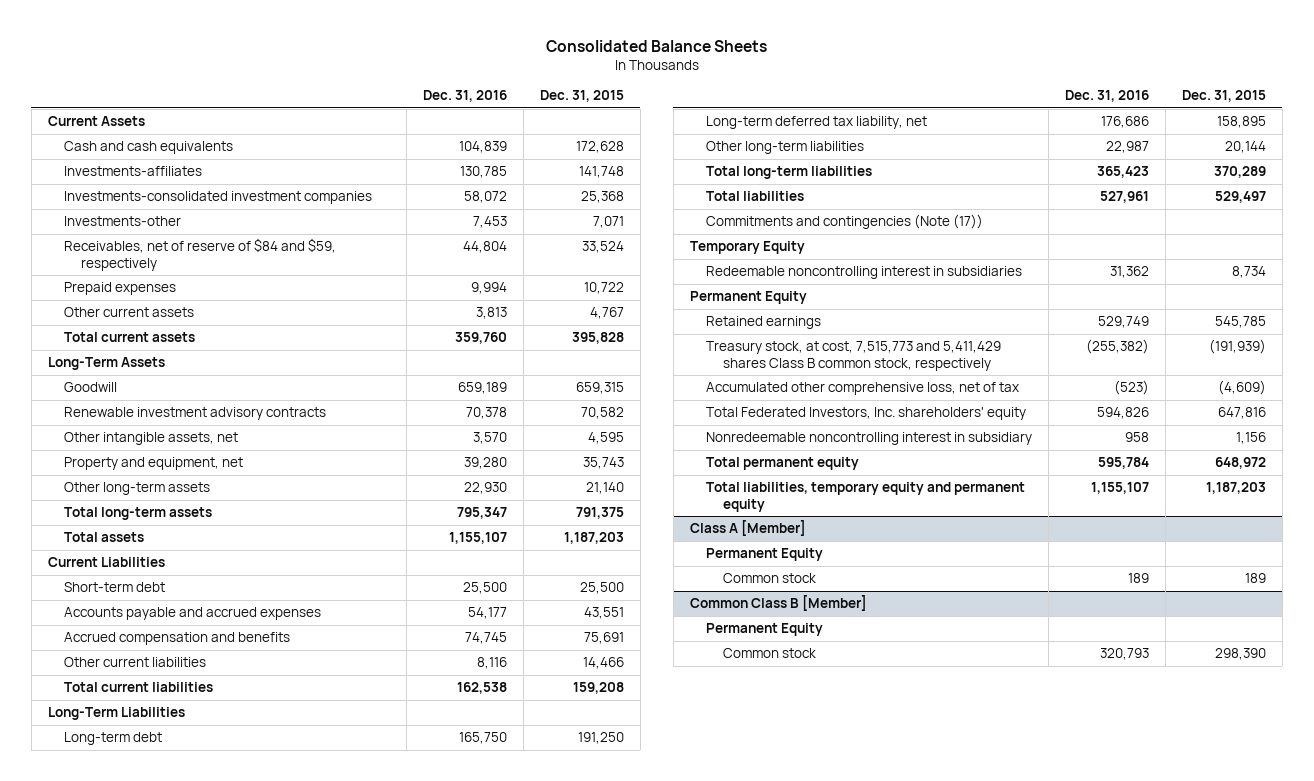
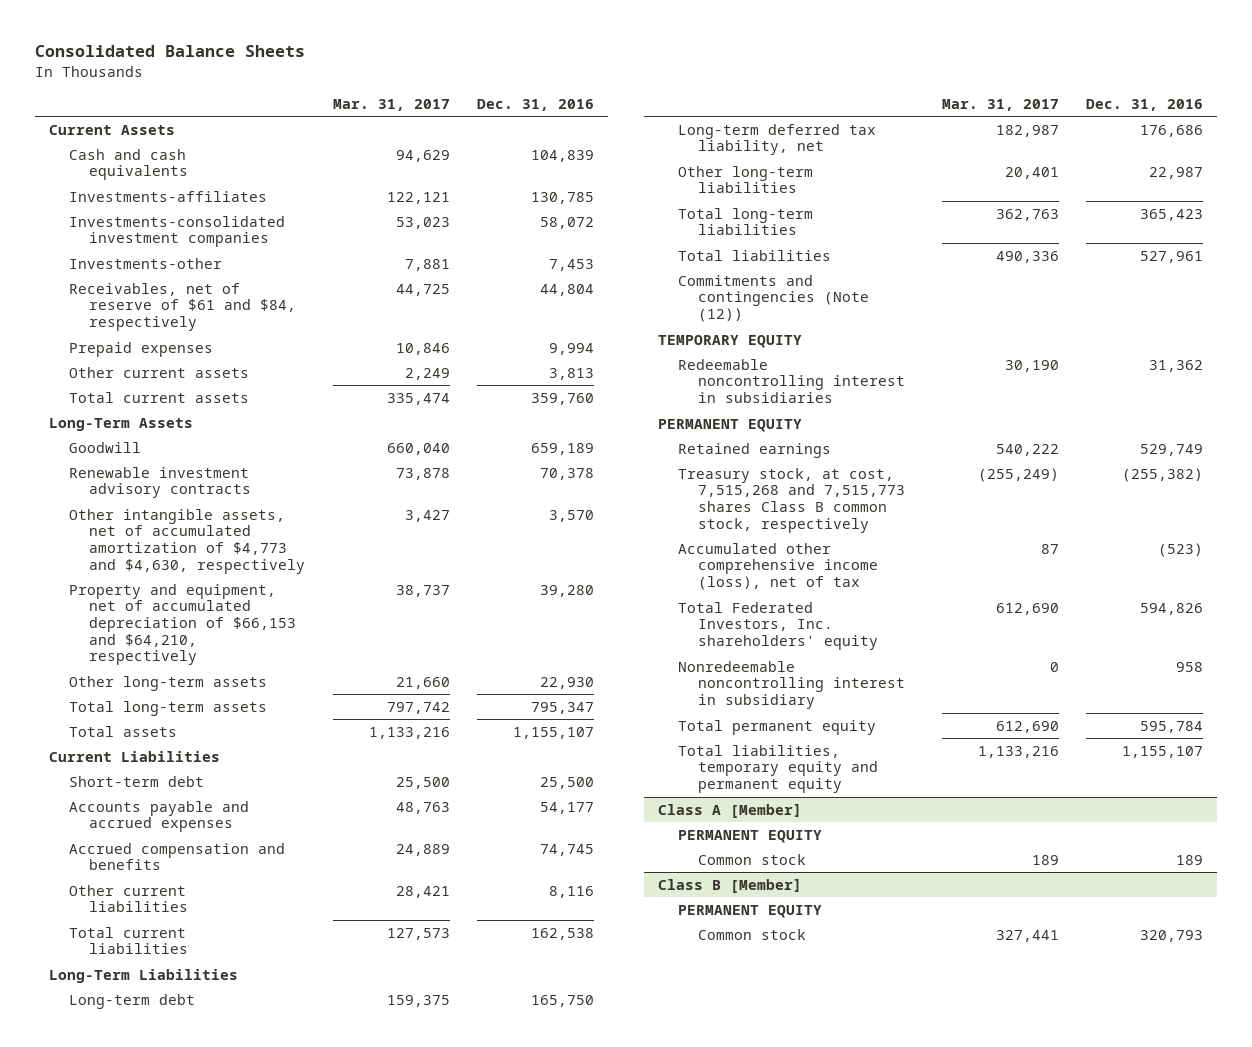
- | Dec. 31, 2016 | Dec. 31, 2015
+ | Mar. 31, 2017 | Dec. 31, 2016
- Receivables, net of reserve of $84 and $59, respectively | 44,804 | 33,524
+ Receivables, net of reserve of $61 and $84, respectively | 44,725 | 44,804
- Other intangible assets, net | 3,570 | 4,595
- Property and equipment, net | 39,280 | 35,743
+ Other intangible assets, net of accumulated amortization of $4,773 and $4,630, respectively | 3,427 | 3,570
+ Property and equipment, net of accumulated depreciation of $66,153 and $64,210, respectively | 38,737 | 39,280
- Commitments and contingencies (Note (17))
- Temporary Equity
+ Commitments and contingencies (Note (12))
+ TEMPORARY EQUITY
- Permanent Equity
+ PERMANENT EQUITY
- Treasury stock, at cost, 7,515,773 and 5,411,429 shares Class B common stock, respectively | (255,382) | (191,939)
- Accumulated other comprehensive loss, net of tax | (523) | (4,609)
+ Treasury stock, at cost, 7,515,268 and 7,515,773 shares Class B common stock, respectively | (255,249) | (255,382)
+ Accumulated other comprehensive income (loss), net of tax | 87 | (523)
@ Class A [Member]
- Permanent Equity
+ PERMANENT EQUITY
- Common Class B [Member]
- Permanent Equity
+ Class B [Member]
+ PERMANENT EQUITY

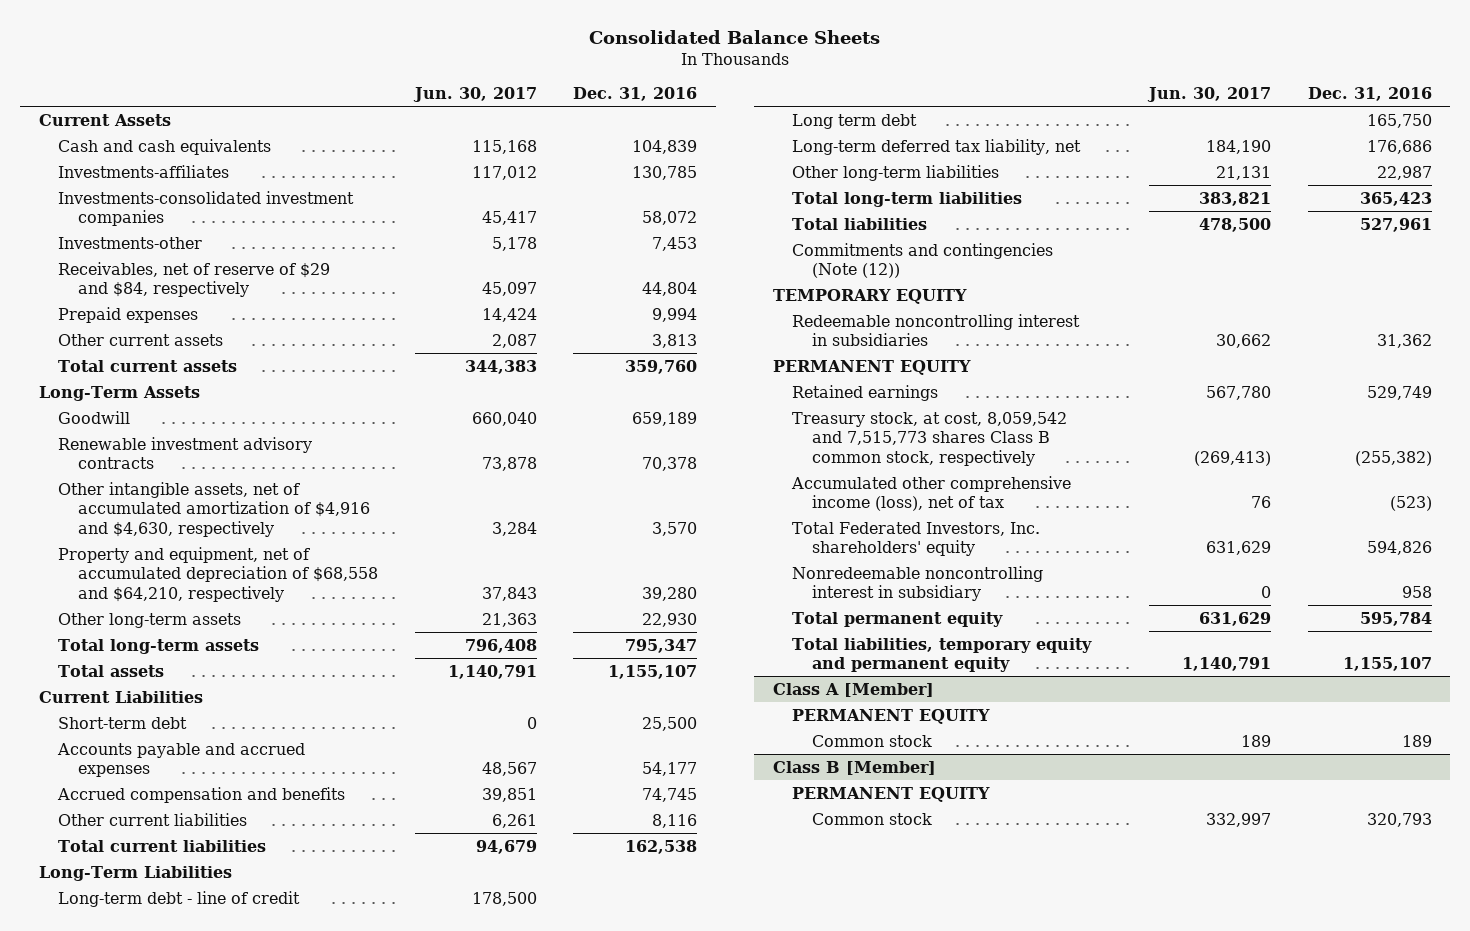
- | Mar. 31, 2017 | Dec. 31, 2016
+ | Jun. 30, 2017 | Dec. 31, 2016
- Receivables, net of reserve of $61 and $84, respectively | 44,725 | 44,804
+ Receivables, net of reserve of $29 and $84, respectively | 45,097 | 44,804
- Other intangible assets, net of accumulated amortization of $4,773 and $4,630, respectively | 3,427 | 3,570
- Property and equipment, net of accumulated depreciation of $66,153 and $64,210, respectively | 38,737 | 39,280
+ Other intangible assets, net of accumulated amortization of $4,916 and $4,630, respectively | 3,284 | 3,570
+ Property and equipment, net of accumulated depreciation of $68,558 and $64,210, respectively | 37,843 | 39,280
- Long-term debt | 159,375 | 165,750
+ Long-term debt - line of credit | 178,500 |
+ Long term debt | | 165,750
- Treasury stock, at cost, 7,515,268 and 7,515,773 shares Class B common stock, respectively | (255,249) | (255,382)
+ Treasury stock, at cost, 8,059,542 and 7,515,773 shares Class B common stock, respectively | (269,413) | (255,382)

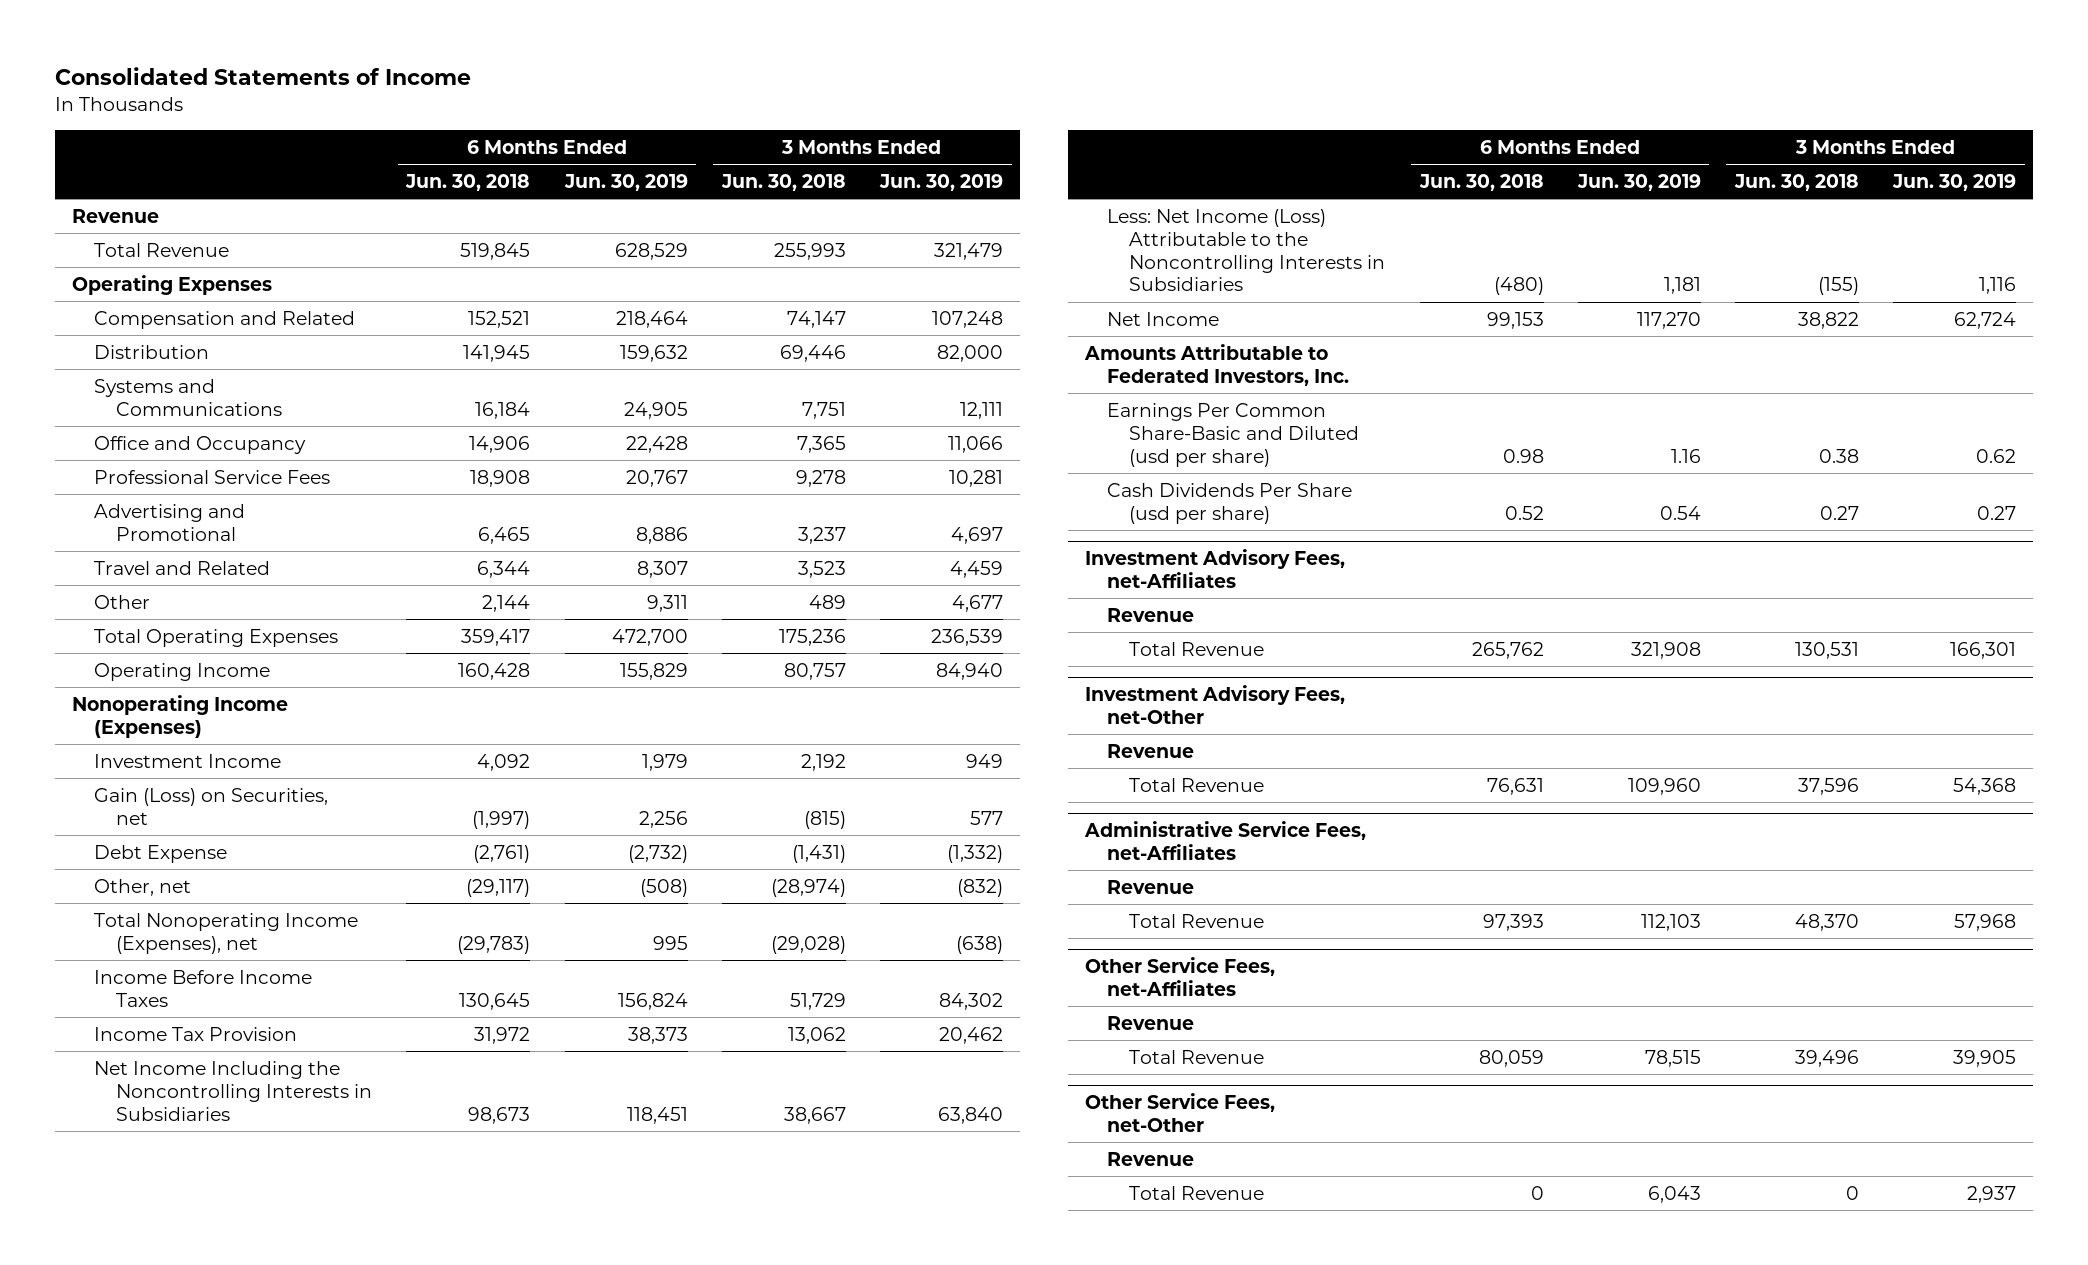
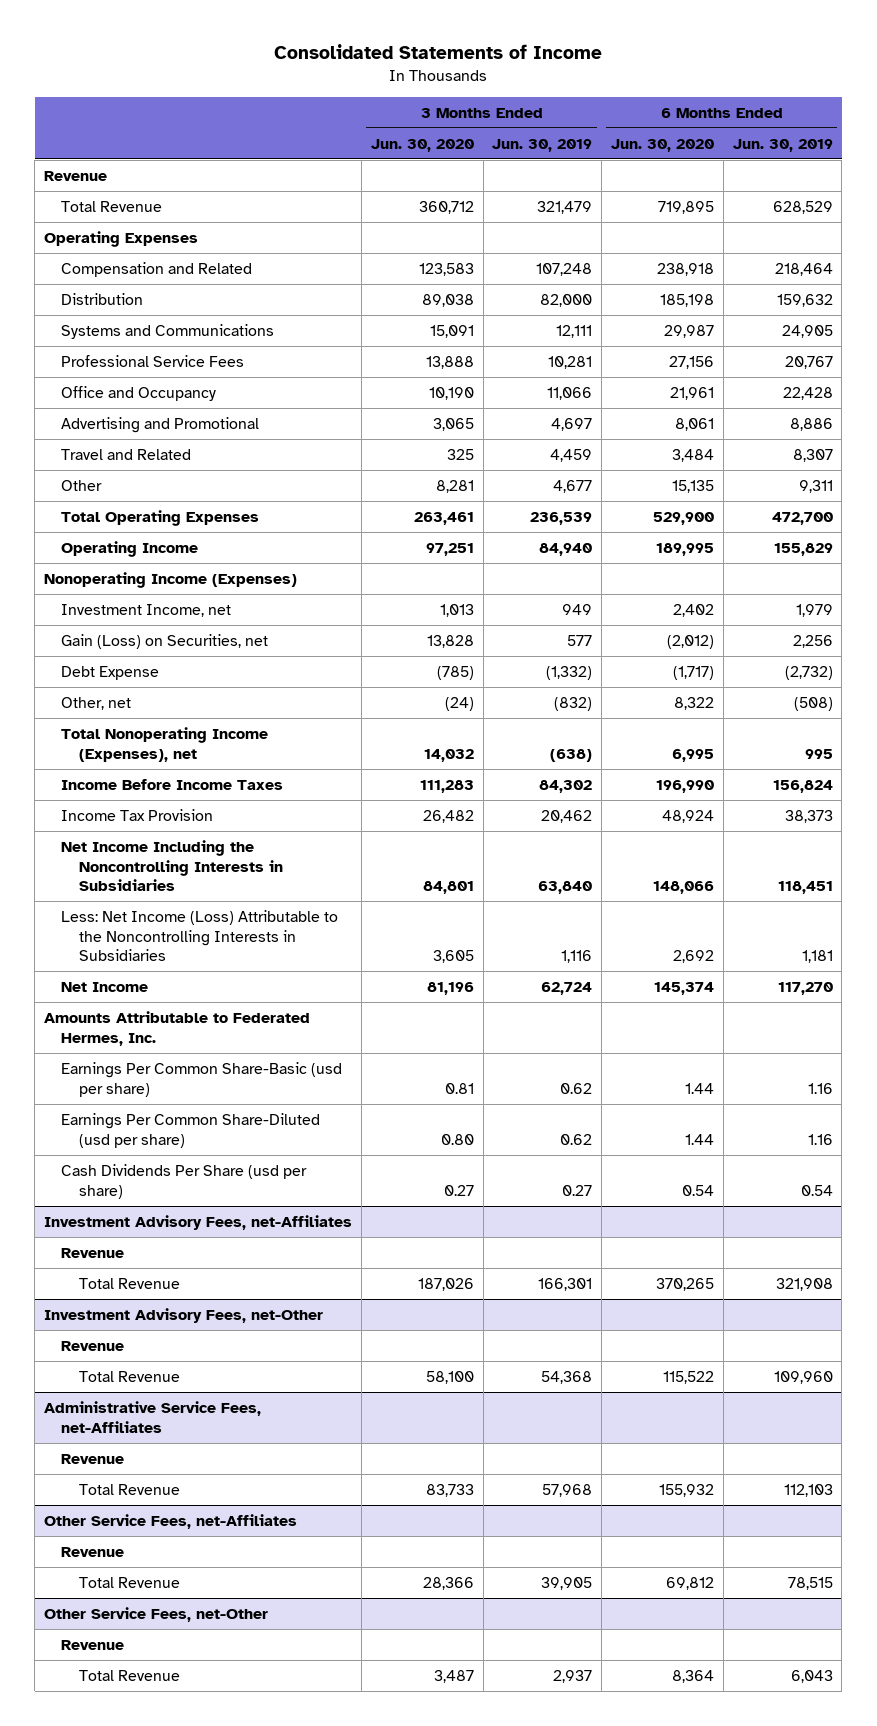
- | 6 Months Ended Jun. 30, 2018 | 6 Months Ended Jun. 30, 2019 | 3 Months Ended Jun. 30, 2018 | 3 Months Ended Jun. 30, 2019
+ | 3 Months Ended Jun. 30, 2020 | 3 Months Ended Jun. 30, 2019 | 6 Months Ended Jun. 30, 2020 | 6 Months Ended Jun. 30, 2019
moved down: Office and Occupancy | 10,190 | 11,066 | 21,961 | 22,428
- Investment Income | 4,092 | 1,979 | 2,192 | 949
+ Investment Income, net | 1,013 | 949 | 2,402 | 1,979
- Amounts Attributable to Federated Investors, Inc.
- Earnings Per Common Share-Basic and Diluted (usd per share) | 0.98 | 1.16 | 0.38 | 0.62
+ Amounts Attributable to Federated Hermes, Inc.
+ Earnings Per Common Share-Basic (usd per share) | 0.81 | 0.62 | 1.44 | 1.16
+ Earnings Per Common Share-Diluted (usd per share) | 0.80 | 0.62 | 1.44 | 1.16

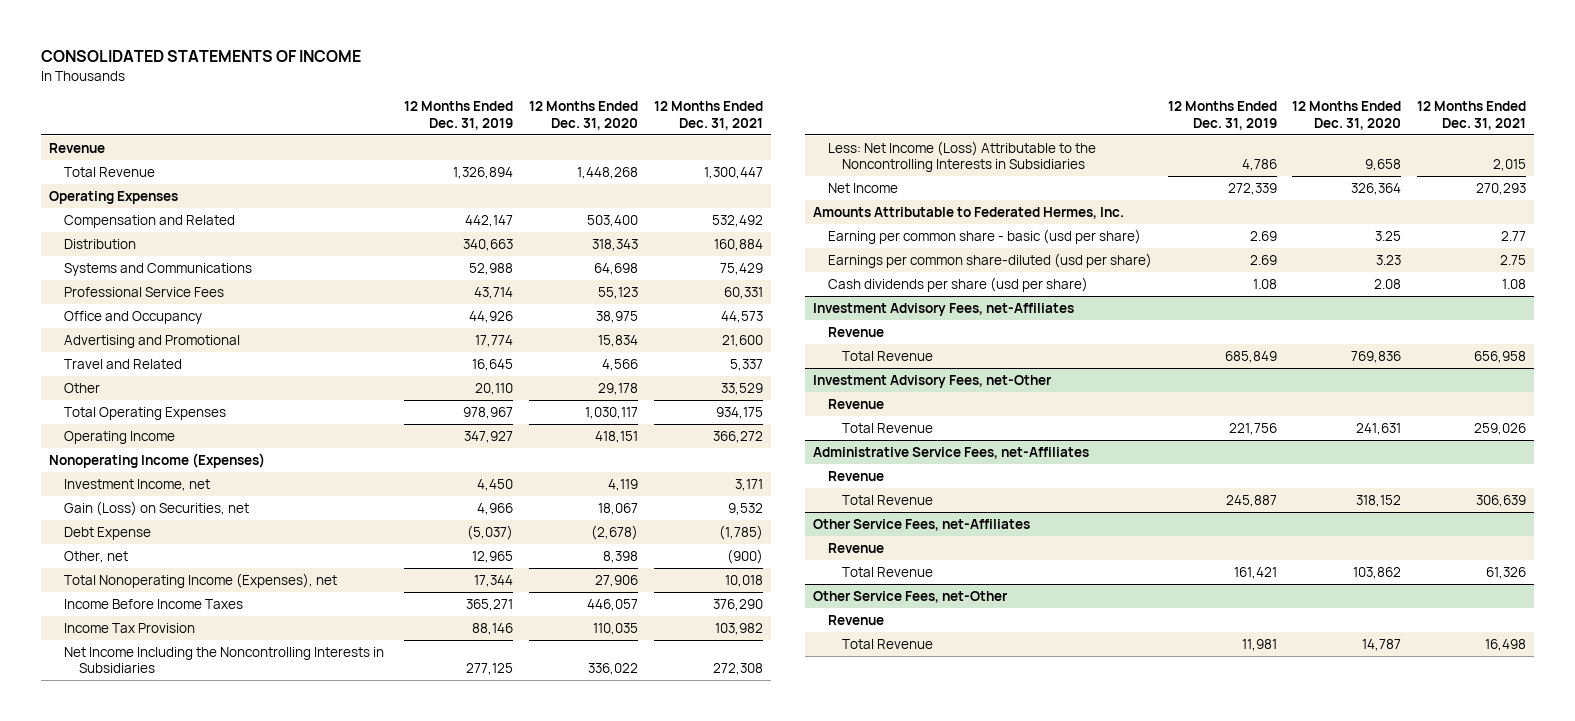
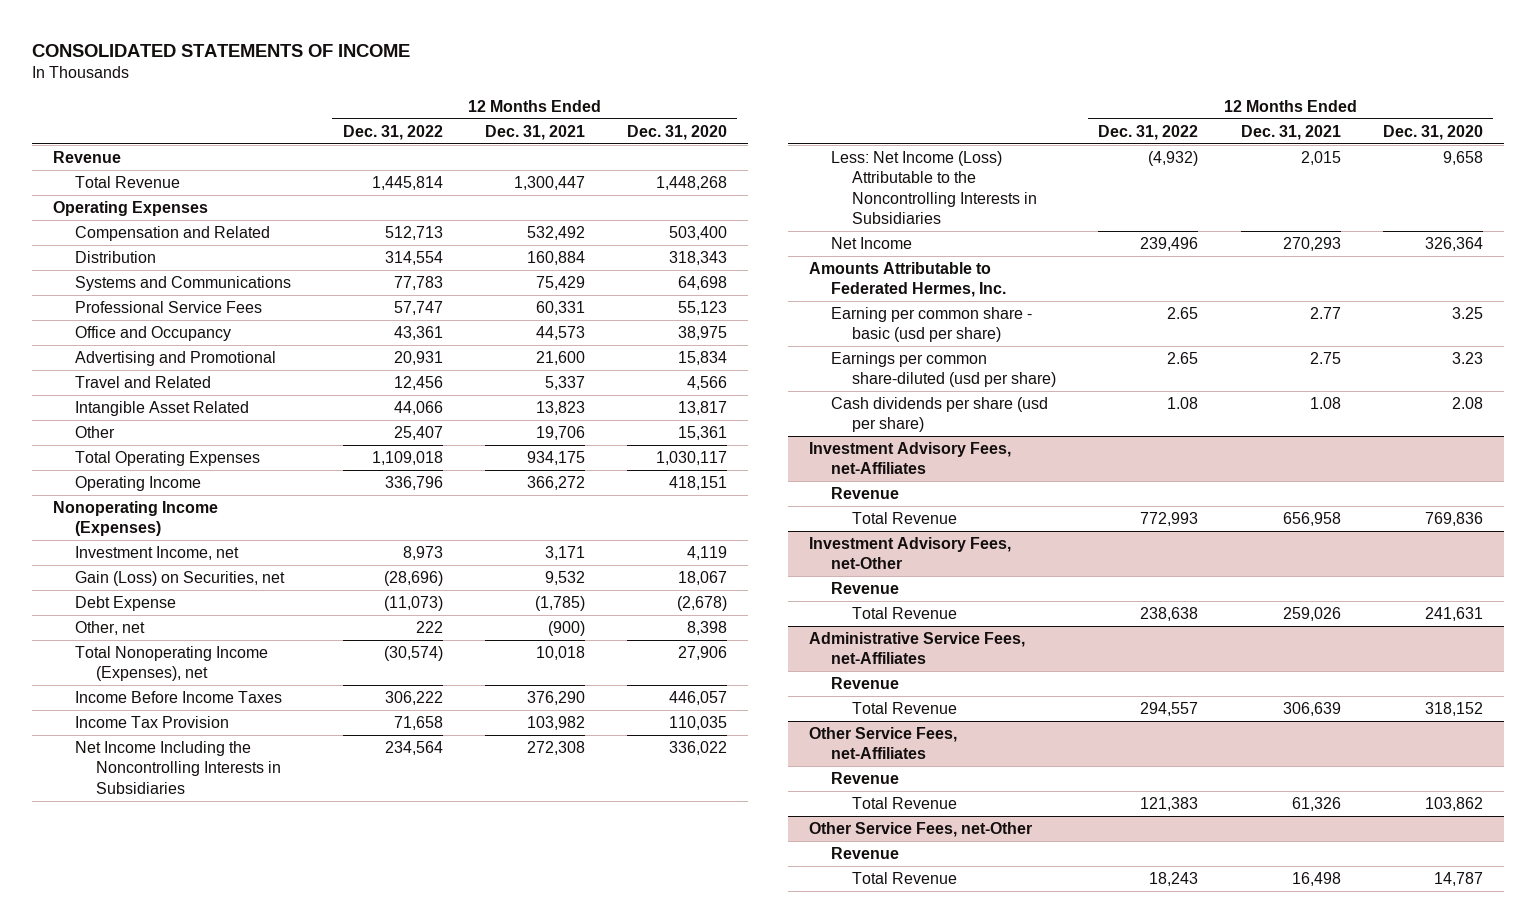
- | 12 Months Ended Dec. 31, 2019 | 12 Months Ended Dec. 31, 2020 | 12 Months Ended Dec. 31, 2021
+ | 12 Months Ended Dec. 31, 2022 | 12 Months Ended Dec. 31, 2021 | 12 Months Ended Dec. 31, 2020
- Other | 20,110 | 29,178 | 33,529
+ Intangible Asset Related | 44,066 | 13,823 | 13,817
+ Other | 25,407 | 19,706 | 15,361

